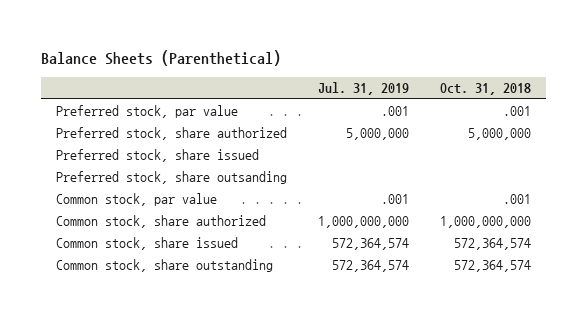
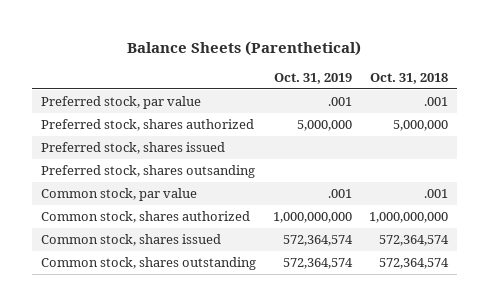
- | Jul. 31, 2019 | Oct. 31, 2018
+ | Oct. 31, 2019 | Oct. 31, 2018
- Preferred stock, share authorized | 5,000,000 | 5,000,000
- Preferred stock, share issued
- Preferred stock, share outsanding
+ Preferred stock, shares authorized | 5,000,000 | 5,000,000
+ Preferred stock, shares issued
+ Preferred stock, shares outsanding
- Common stock, share authorized | 1,000,000,000 | 1,000,000,000
- Common stock, share issued | 572,364,574 | 572,364,574
- Common stock, share outstanding | 572,364,574 | 572,364,574
+ Common stock, shares authorized | 1,000,000,000 | 1,000,000,000
+ Common stock, shares issued | 572,364,574 | 572,364,574
+ Common stock, shares outstanding | 572,364,574 | 572,364,574

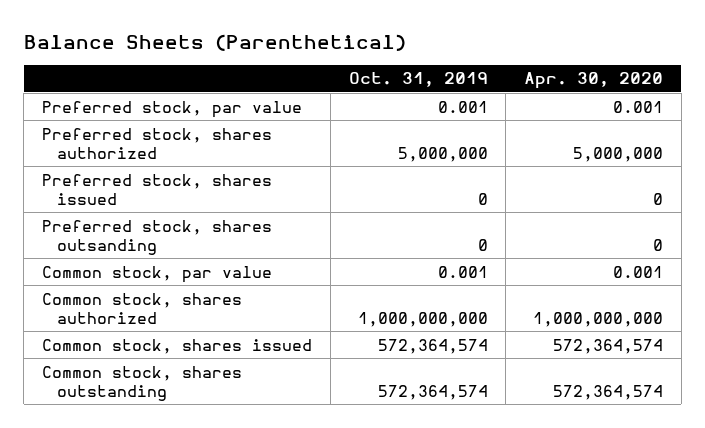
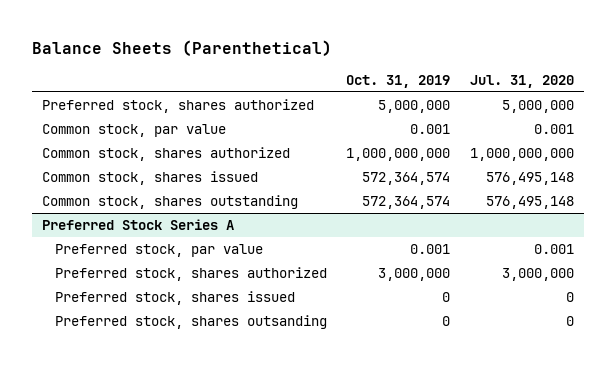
- | Oct. 31, 2019 | Apr. 30, 2020
+ | Oct. 31, 2019 | Jul. 31, 2020
- Preferred stock, par value | 0.001 | 0.001
- Preferred stock, shares issued | 0 | 0
- Preferred stock, shares outsanding | 0 | 0
+ Preferred Stock Series A
+ Preferred stock, par value | 0.001 | 0.001
+ Preferred stock, shares authorized | 3,000,000 | 3,000,000
+ Preferred stock, shares issued | 0 | 0
+ Preferred stock, shares outsanding | 0 | 0

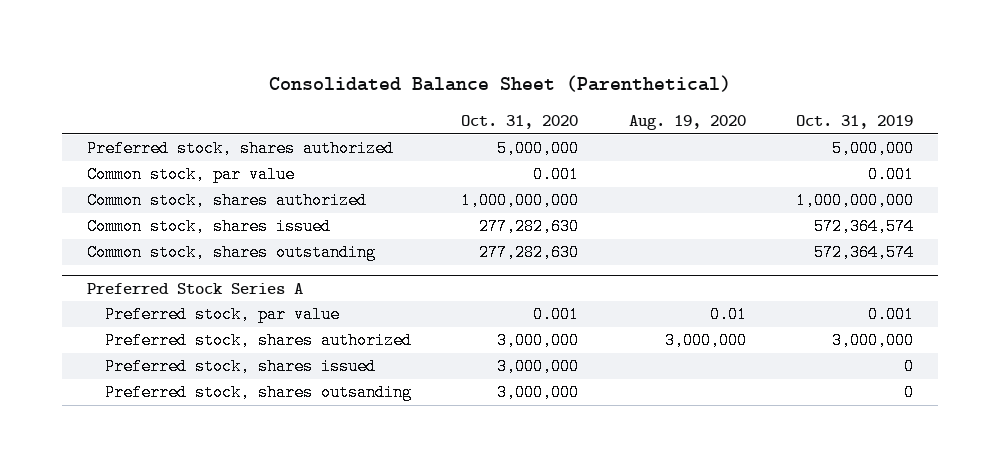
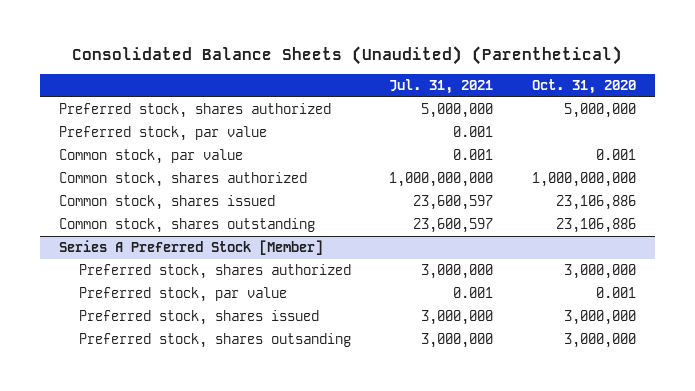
- Consolidated Balance Sheet (Parenthetical)
+ Consolidated Balance Sheets (Unaudited) (Parenthetical)
- | Oct. 31, 2020 | Aug. 19, 2020 | Oct. 31, 2019
+ | Jul. 31, 2021 | Oct. 31, 2020
+ Preferred stock, par value | 0.001 |
- Common stock, shares issued | 277,282,630 | | 572,364,574
- Common stock, shares outstanding | 277,282,630 | | 572,364,574
- Preferred Stock Series A
- Preferred stock, par value | 0.001 | 0.01 | 0.001
+ Common stock, shares issued | 23,600,597 | 23,106,886
+ Common stock, shares outstanding | 23,600,597 | 23,106,886
+ Series A Preferred Stock [Member]
+ Preferred stock, par value | 0.001 | 0.001

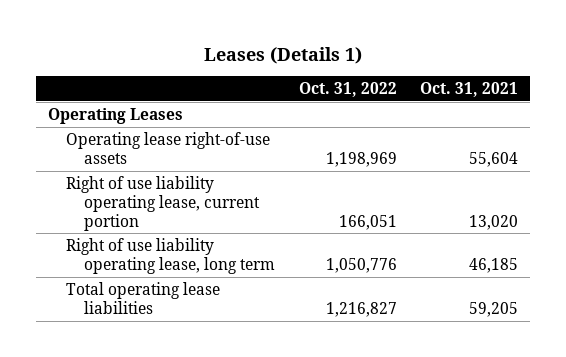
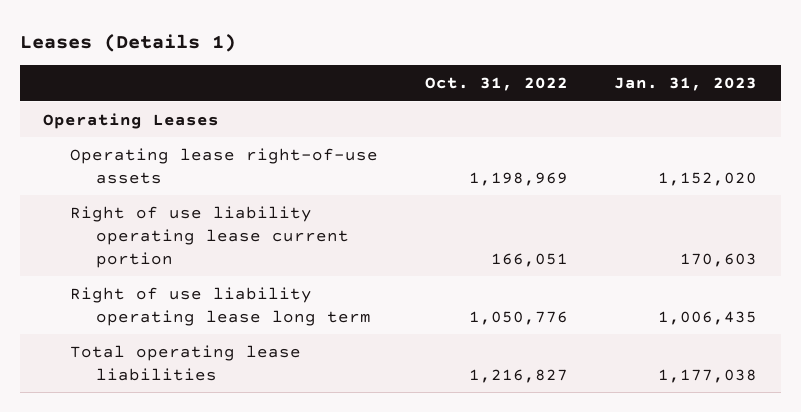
- | Oct. 31, 2022 | Oct. 31, 2021
+ | Oct. 31, 2022 | Jan. 31, 2023
- Right of use liability operating lease, current portion | 166,051 | 13,020
- Right of use liability operating lease, long term | 1,050,776 | 46,185
+ Right of use liability operating lease current portion | 166,051 | 170,603
+ Right of use liability operating lease long term | 1,050,776 | 1,006,435

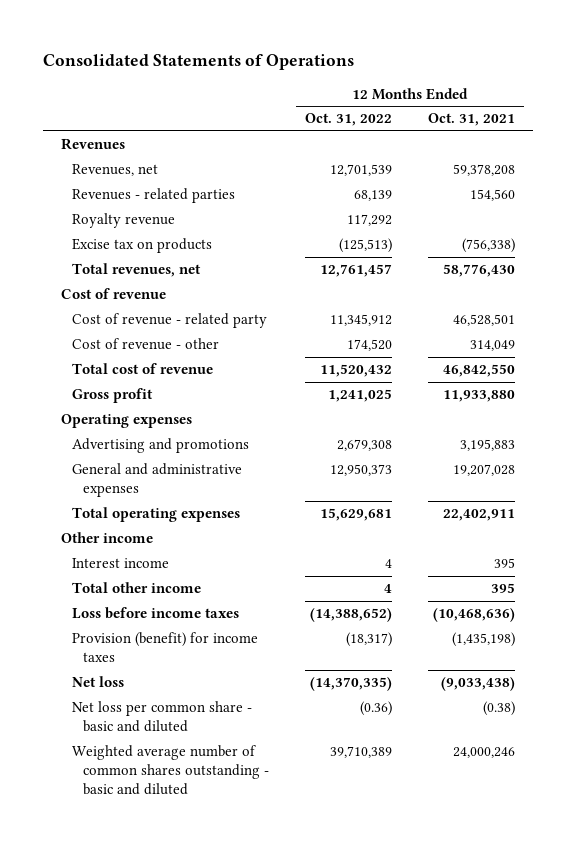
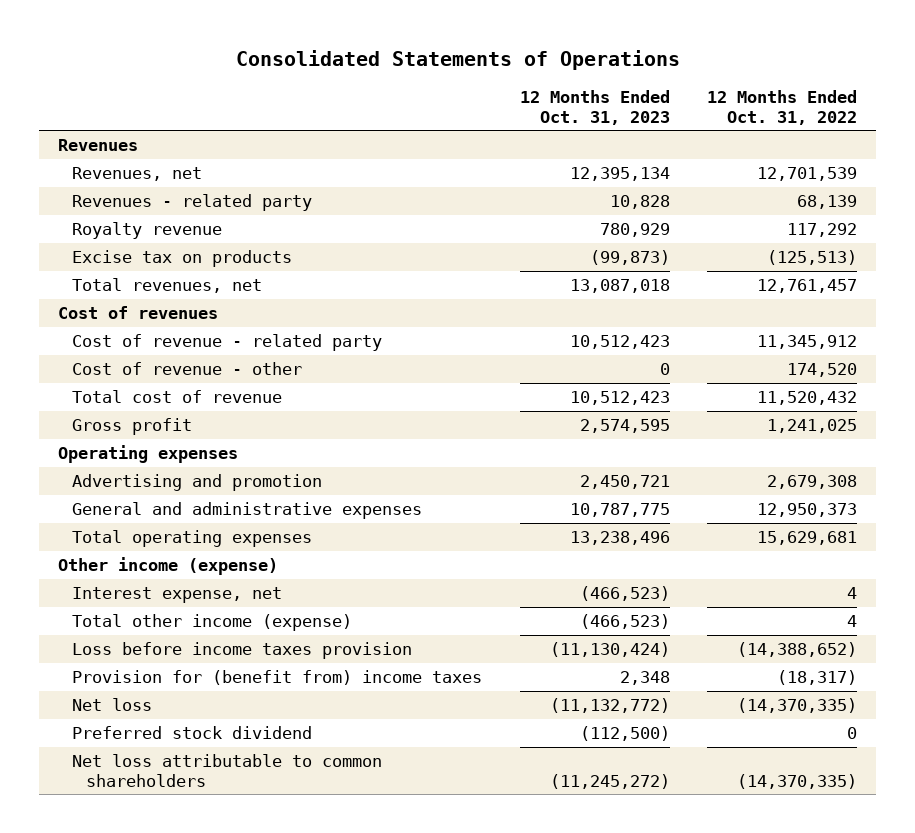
- | 12 Months Ended Oct. 31, 2022 | 12 Months Ended Oct. 31, 2021
+ | 12 Months Ended Oct. 31, 2023 | 12 Months Ended Oct. 31, 2022
- Revenues - related parties | 68,139 | 154,560
+ Revenues - related party | 10,828 | 68,139
- Cost of revenue
+ Cost of revenues
- Advertising and promotions | 2,679,308 | 3,195,883
+ Advertising and promotion | 2,450,721 | 2,679,308
- Other income
- Interest income | 4 | 395
- Total other income | 4 | 395
- Loss before income taxes | (14,388,652) | (10,468,636)
- Provision (benefit) for income taxes | (18,317) | (1,435,198)
+ Other income (expense)
+ Interest expense, net | (466,523) | 4
+ Total other income (expense) | (466,523) | 4
+ Loss before income taxes provision | (11,130,424) | (14,388,652)
+ Provision for (benefit from) income taxes | 2,348 | (18,317)
- Net loss per common share - basic and diluted | (0.36) | (0.38)
- Weighted average number of common shares outstanding - basic and diluted | 39,710,389 | 24,000,246
+ Preferred stock dividend | (112,500) | 0
+ Net loss attributable to common shareholders | (11,245,272) | (14,370,335)

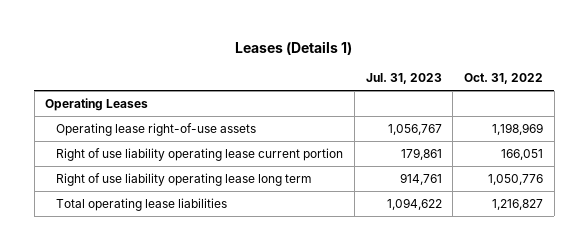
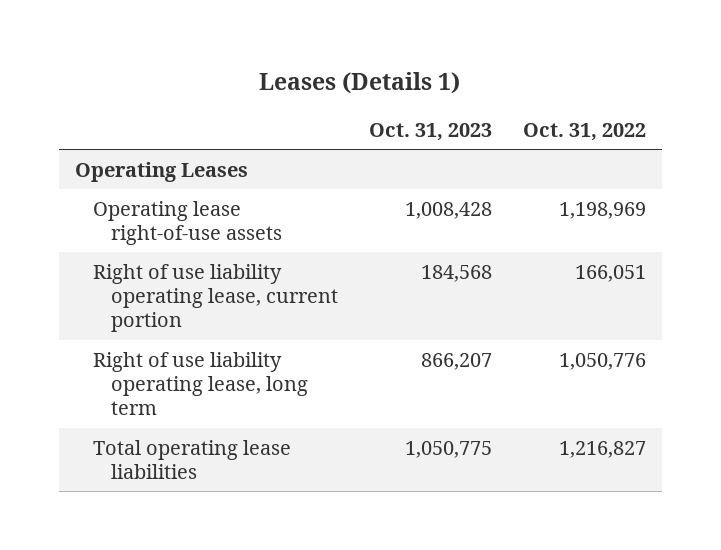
- | Jul. 31, 2023 | Oct. 31, 2022
+ | Oct. 31, 2023 | Oct. 31, 2022
- Right of use liability operating lease current portion | 179,861 | 166,051
- Right of use liability operating lease long term | 914,761 | 1,050,776
+ Right of use liability operating lease, current portion | 184,568 | 166,051
+ Right of use liability operating lease, long term | 866,207 | 1,050,776

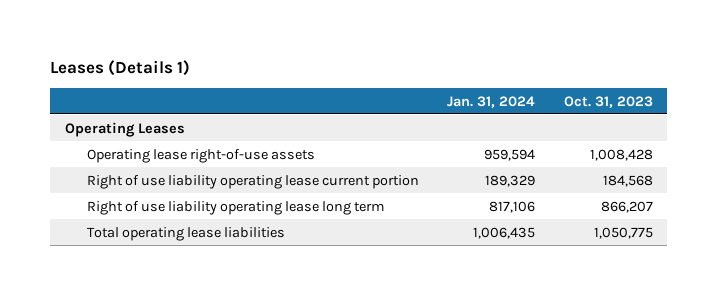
- | Oct. 31, 2023 | Oct. 31, 2022
+ | Jan. 31, 2024 | Oct. 31, 2023
- Right of use liability operating lease, current portion | 184,568 | 166,051
- Right of use liability operating lease, long term | 866,207 | 1,050,776
+ Right of use liability operating lease current portion | 189,329 | 184,568
+ Right of use liability operating lease long term | 817,106 | 866,207

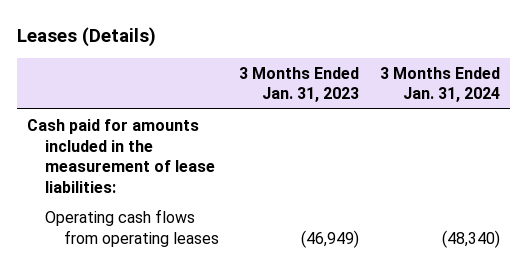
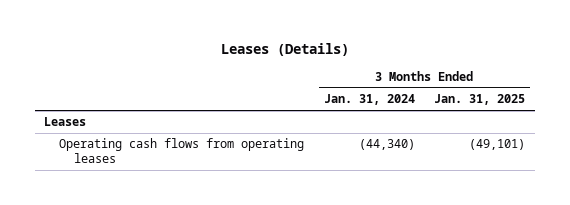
- | 3 Months Ended Jan. 31, 2023 | 3 Months Ended Jan. 31, 2024
+ | 3 Months Ended Jan. 31, 2024 | 3 Months Ended Jan. 31, 2025
- Cash paid for amounts included in the measurement of lease liabilities:
- Operating cash flows from operating leases | (46,949) | (48,340)
+ Leases
+ Operating cash flows from operating leases | (44,340) | (49,101)

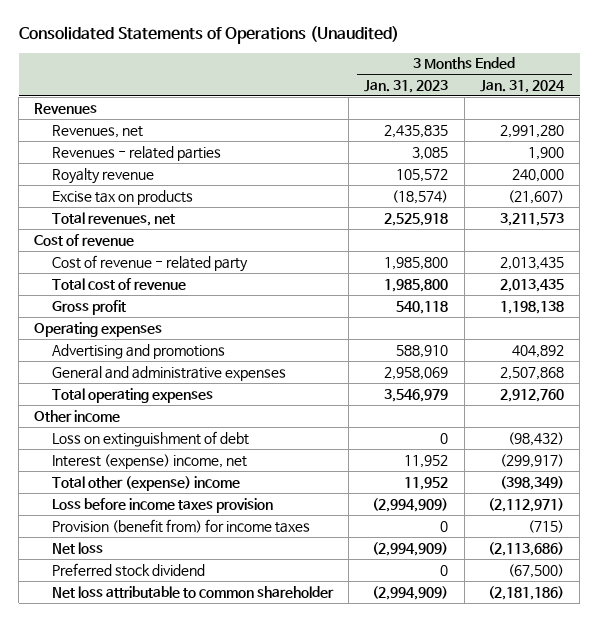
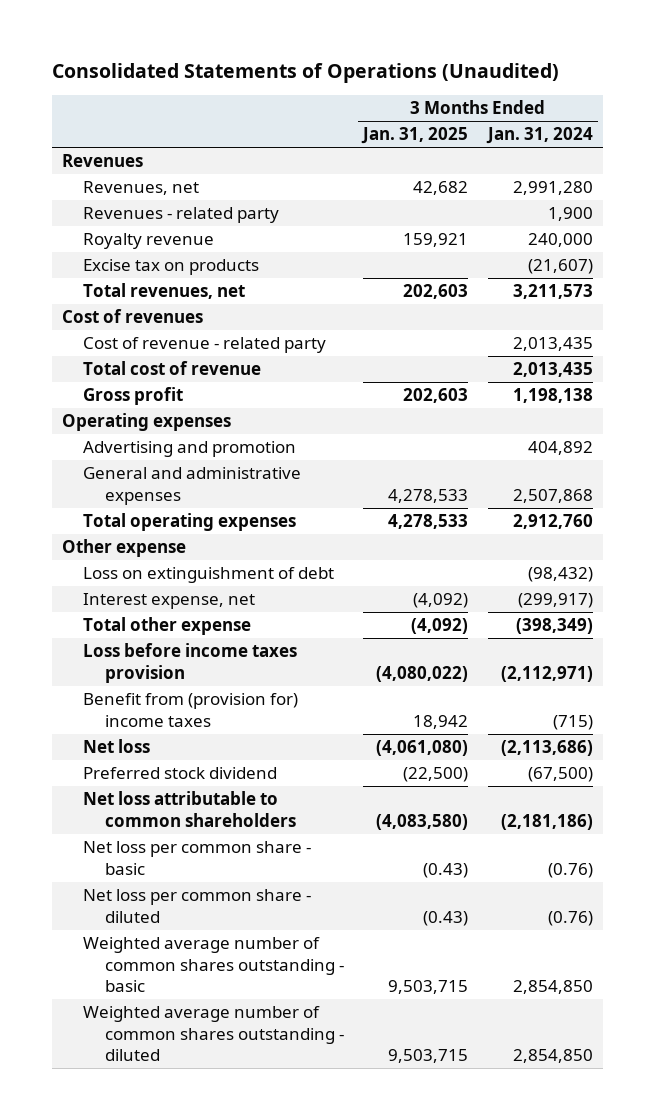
- | 3 Months Ended Jan. 31, 2023 | 3 Months Ended Jan. 31, 2024
+ | 3 Months Ended Jan. 31, 2025 | 3 Months Ended Jan. 31, 2024
- Revenues - related parties | 3,085 | 1,900
+ Revenues - related party | | 1,900
- Cost of revenue
+ Cost of revenues
- Advertising and promotions | 588,910 | 404,892
+ Advertising and promotion | | 404,892
- Other income
+ Other expense
- Interest (expense) income, net | 11,952 | (299,917)
- Total other (expense) income | 11,952 | (398,349)
+ Interest expense, net | (4,092) | (299,917)
+ Total other expense | (4,092) | (398,349)
- Provision (benefit from) for income taxes | 0 | (715)
+ Benefit from (provision for) income taxes | 18,942 | (715)
- Net loss attributable to common shareholder | (2,994,909) | (2,181,186)
+ Net loss attributable to common shareholders | (4,083,580) | (2,181,186)
+ Net loss per common share - basic | (0.43) | (0.76)
+ Net loss per common share - diluted | (0.43) | (0.76)
+ Weighted average number of common shares outstanding - basic | 9,503,715 | 2,854,850
+ Weighted average number of common shares outstanding - diluted | 9,503,715 | 2,854,850

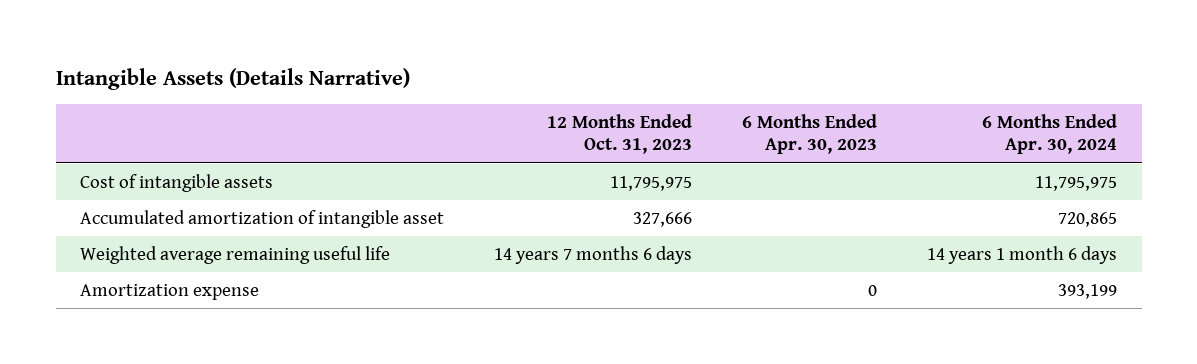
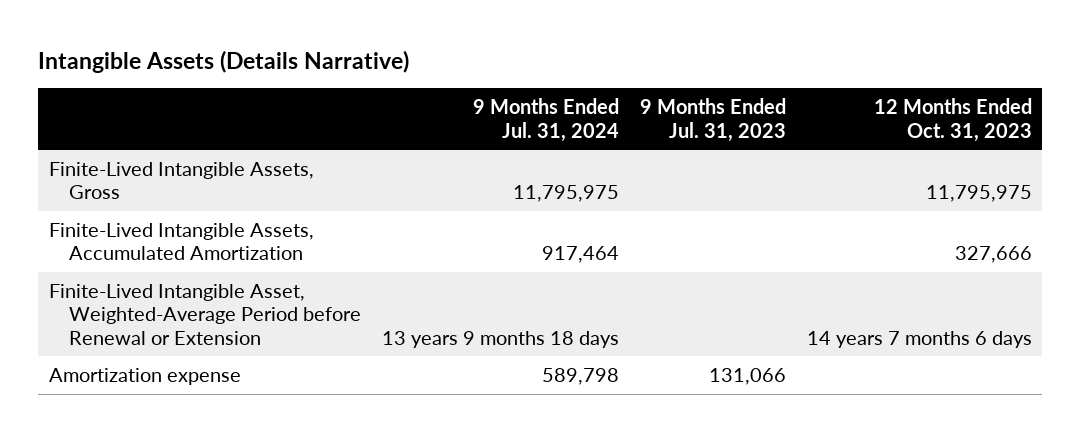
- | 12 Months Ended Oct. 31, 2023 | 6 Months Ended Apr. 30, 2023 | 6 Months Ended Apr. 30, 2024
+ | 9 Months Ended Jul. 31, 2024 | 9 Months Ended Jul. 31, 2023 | 12 Months Ended Oct. 31, 2023
- Cost of intangible assets | 11,795,975 | | 11,795,975
- Accumulated amortization of intangible asset | 327,666 | | 720,865
- Weighted average remaining useful life | 14 years 7 months 6 days | | 14 years 1 month 6 days
+ Finite-Lived Intangible Assets, Gross | 11,795,975 | | 11,795,975
+ Finite-Lived Intangible Assets, Accumulated Amortization | 917,464 | | 327,666
+ Finite-Lived Intangible Asset, Weighted-Average Period before Renewal or Extension | 13 years 9 months 18 days | | 14 years 7 months 6 days

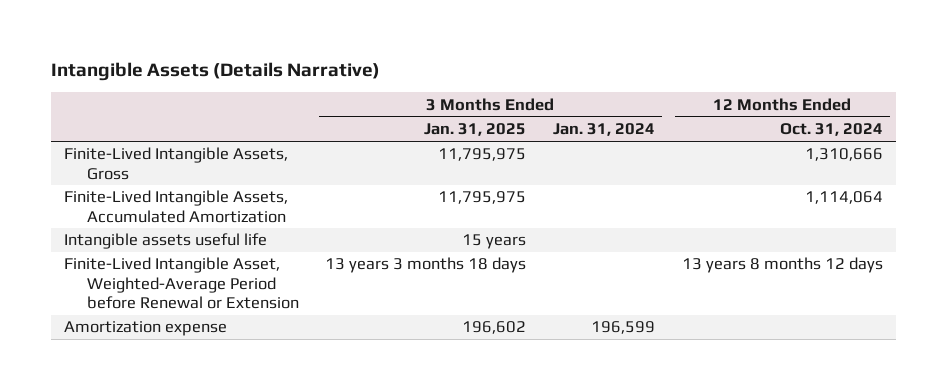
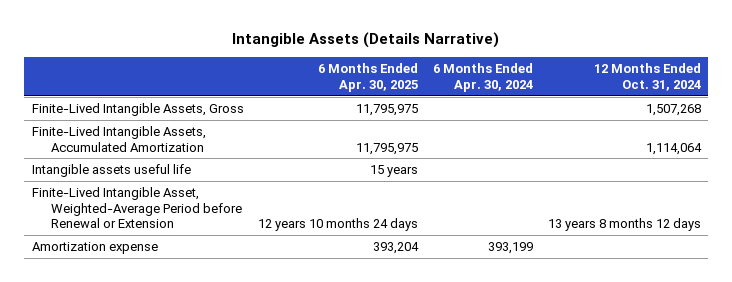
- | 3 Months Ended Jan. 31, 2025 | 3 Months Ended Jan. 31, 2024 | 12 Months Ended Oct. 31, 2024
+ | 6 Months Ended Apr. 30, 2025 | 6 Months Ended Apr. 30, 2024 | 12 Months Ended Oct. 31, 2024
- Finite-Lived Intangible Assets, Gross | 11,795,975 | | 1,310,666
+ Finite-Lived Intangible Assets, Gross | 11,795,975 | | 1,507,268

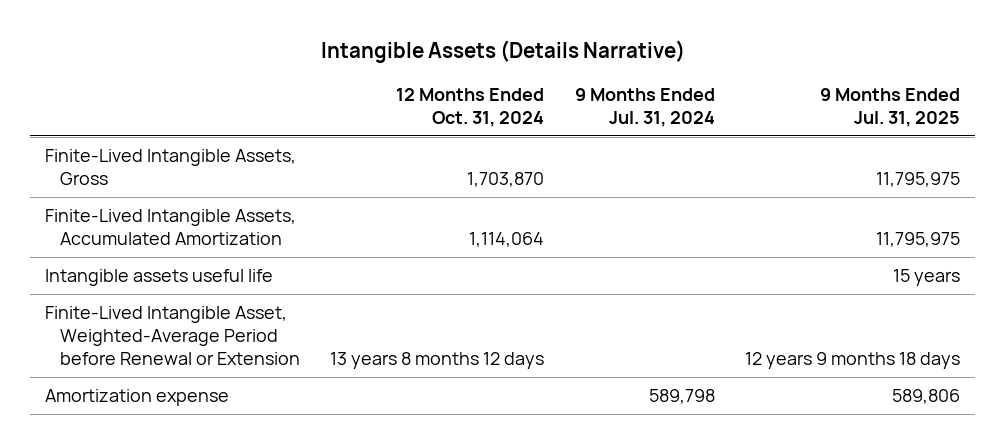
- | 6 Months Ended Apr. 30, 2025 | 6 Months Ended Apr. 30, 2024 | 12 Months Ended Oct. 31, 2024
+ | 12 Months Ended Oct. 31, 2024 | 9 Months Ended Jul. 31, 2024 | 9 Months Ended Jul. 31, 2025
- Finite-Lived Intangible Assets, Gross | 11,795,975 | | 1,507,268
+ Finite-Lived Intangible Assets, Gross | 1,703,870 | | 11,795,975

